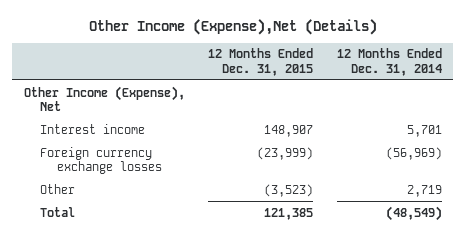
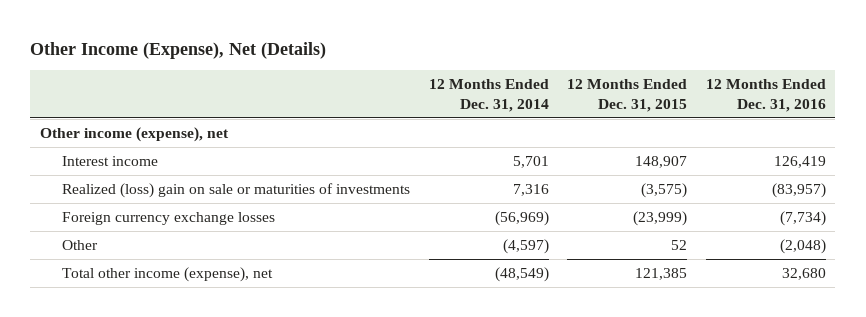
- Other Income (Expense),Net (Details)
+ Other Income (Expense), Net (Details)
- | 12 Months Ended Dec. 31, 2015 | 12 Months Ended Dec. 31, 2014
+ | 12 Months Ended Dec. 31, 2014 | 12 Months Ended Dec. 31, 2015 | 12 Months Ended Dec. 31, 2016
- Other Income (Expense), Net
+ Other income (expense), net
+ Realized (loss) gain on sale or maturities of investments | 7,316 | (3,575) | (83,957)
- Other | (3,523) | 2,719
- Total | 121,385 | (48,549)
+ Other | (4,597) | 52 | (2,048)
+ Total other income (expense), net | (48,549) | 121,385 | 32,680

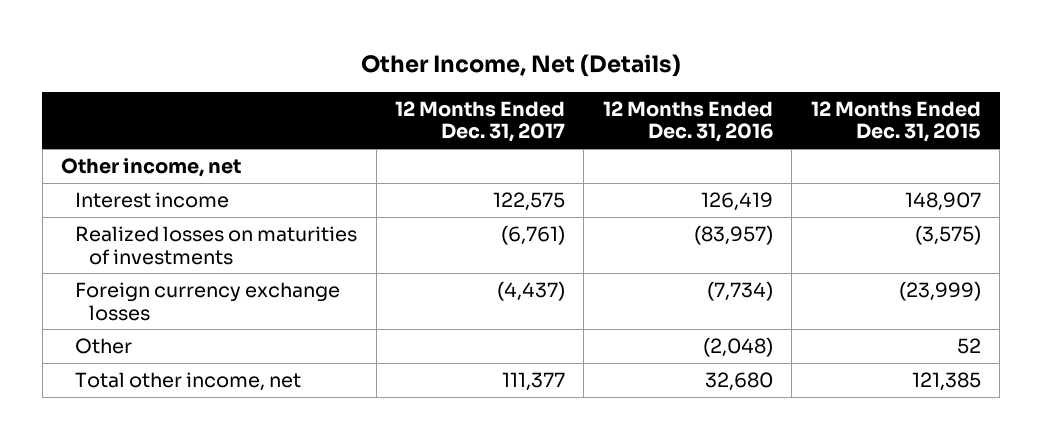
- Other Income (Expense), Net (Details)
+ Other Income, Net (Details)
- | 12 Months Ended Dec. 31, 2014 | 12 Months Ended Dec. 31, 2015 | 12 Months Ended Dec. 31, 2016
+ | 12 Months Ended Dec. 31, 2017 | 12 Months Ended Dec. 31, 2016 | 12 Months Ended Dec. 31, 2015
- Other income (expense), net
+ Other income, net
- Realized (loss) gain on sale or maturities of investments | 7,316 | (3,575) | (83,957)
+ Realized losses on maturities of investments | (6,761) | (83,957) | (3,575)
- Total other income (expense), net | (48,549) | 121,385 | 32,680
+ Total other income, net | 111,377 | 32,680 | 121,385

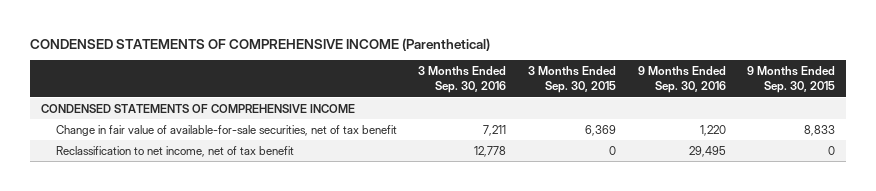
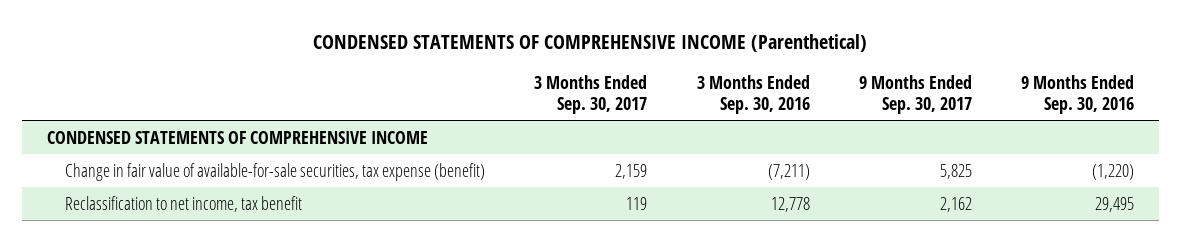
- | 3 Months Ended Sep. 30, 2016 | 3 Months Ended Sep. 30, 2015 | 9 Months Ended Sep. 30, 2016 | 9 Months Ended Sep. 30, 2015
+ | 3 Months Ended Sep. 30, 2017 | 3 Months Ended Sep. 30, 2016 | 9 Months Ended Sep. 30, 2017 | 9 Months Ended Sep. 30, 2016
- Change in fair value of available-for-sale securities, net of tax benefit | 7,211 | 6,369 | 1,220 | 8,833
- Reclassification to net income, net of tax benefit | 12,778 | 0 | 29,495 | 0
+ Change in fair value of available-for-sale securities, tax expense (benefit) | 2,159 | (7,211) | 5,825 | (1,220)
+ Reclassification to net income, tax benefit | 119 | 12,778 | 2,162 | 29,495

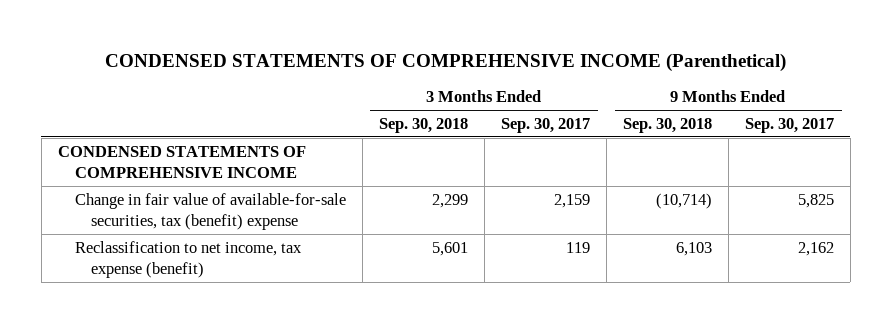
- | 3 Months Ended Sep. 30, 2017 | 3 Months Ended Sep. 30, 2016 | 9 Months Ended Sep. 30, 2017 | 9 Months Ended Sep. 30, 2016
+ | 3 Months Ended Sep. 30, 2018 | 3 Months Ended Sep. 30, 2017 | 9 Months Ended Sep. 30, 2018 | 9 Months Ended Sep. 30, 2017
- Change in fair value of available-for-sale securities, tax expense (benefit) | 2,159 | (7,211) | 5,825 | (1,220)
- Reclassification to net income, tax benefit | 119 | 12,778 | 2,162 | 29,495
+ Change in fair value of available-for-sale securities, tax (benefit) expense | 2,299 | 2,159 | (10,714) | 5,825
+ Reclassification to net income, tax expense (benefit) | 5,601 | 119 | 6,103 | 2,162

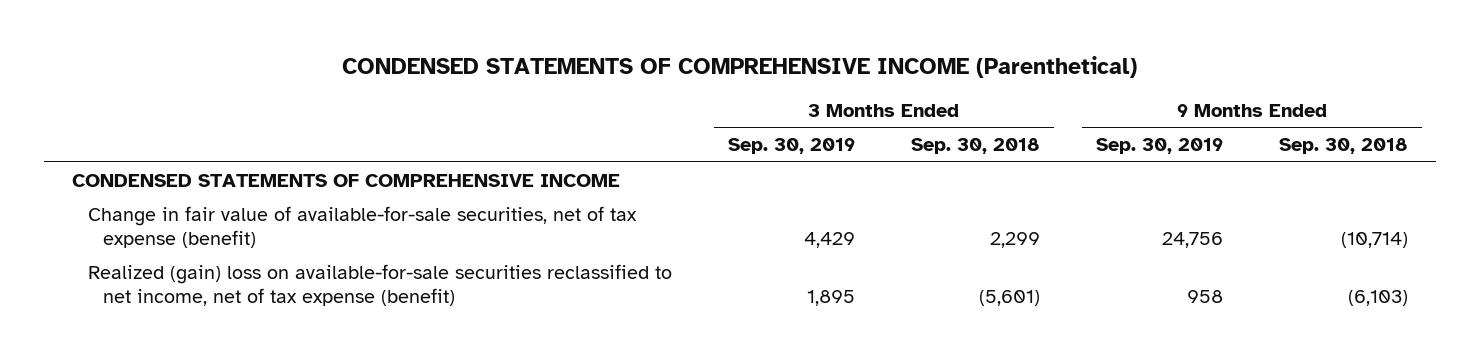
- | 3 Months Ended Sep. 30, 2018 | 3 Months Ended Sep. 30, 2017 | 9 Months Ended Sep. 30, 2018 | 9 Months Ended Sep. 30, 2017
+ | 3 Months Ended Sep. 30, 2019 | 3 Months Ended Sep. 30, 2018 | 9 Months Ended Sep. 30, 2019 | 9 Months Ended Sep. 30, 2018
- Change in fair value of available-for-sale securities, tax (benefit) expense | 2,299 | 2,159 | (10,714) | 5,825
- Reclassification to net income, tax expense (benefit) | 5,601 | 119 | 6,103 | 2,162
+ Change in fair value of available-for-sale securities, net of tax expense (benefit) | 4,429 | 2,299 | 24,756 | (10,714)
+ Realized (gain) loss on available-for-sale securities reclassified to net income, net of tax expense (benefit) | 1,895 | (5,601) | 958 | (6,103)

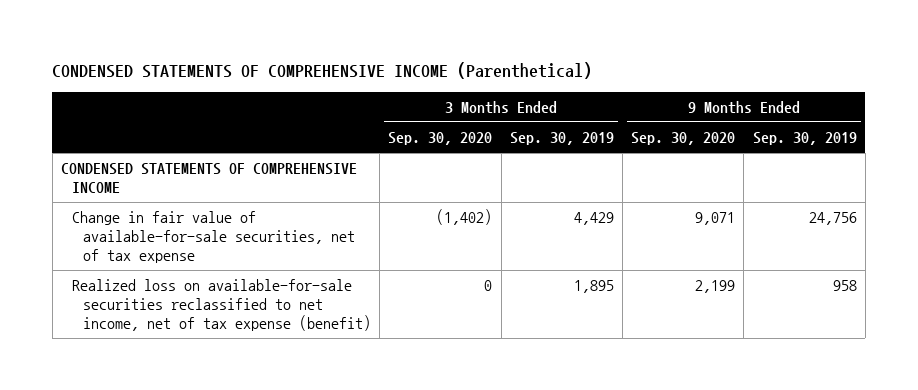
- | 3 Months Ended Sep. 30, 2019 | 3 Months Ended Sep. 30, 2018 | 9 Months Ended Sep. 30, 2019 | 9 Months Ended Sep. 30, 2018
+ | 3 Months Ended Sep. 30, 2020 | 3 Months Ended Sep. 30, 2019 | 9 Months Ended Sep. 30, 2020 | 9 Months Ended Sep. 30, 2019
- Change in fair value of available-for-sale securities, net of tax expense (benefit) | 4,429 | 2,299 | 24,756 | (10,714)
- Realized (gain) loss on available-for-sale securities reclassified to net income, net of tax expense (benefit) | 1,895 | (5,601) | 958 | (6,103)
+ Change in fair value of available-for-sale securities, net of tax expense | (1,402) | 4,429 | 9,071 | 24,756
+ Realized loss on available-for-sale securities reclassified to net income, net of tax expense (benefit) | 0 | 1,895 | 2,199 | 958

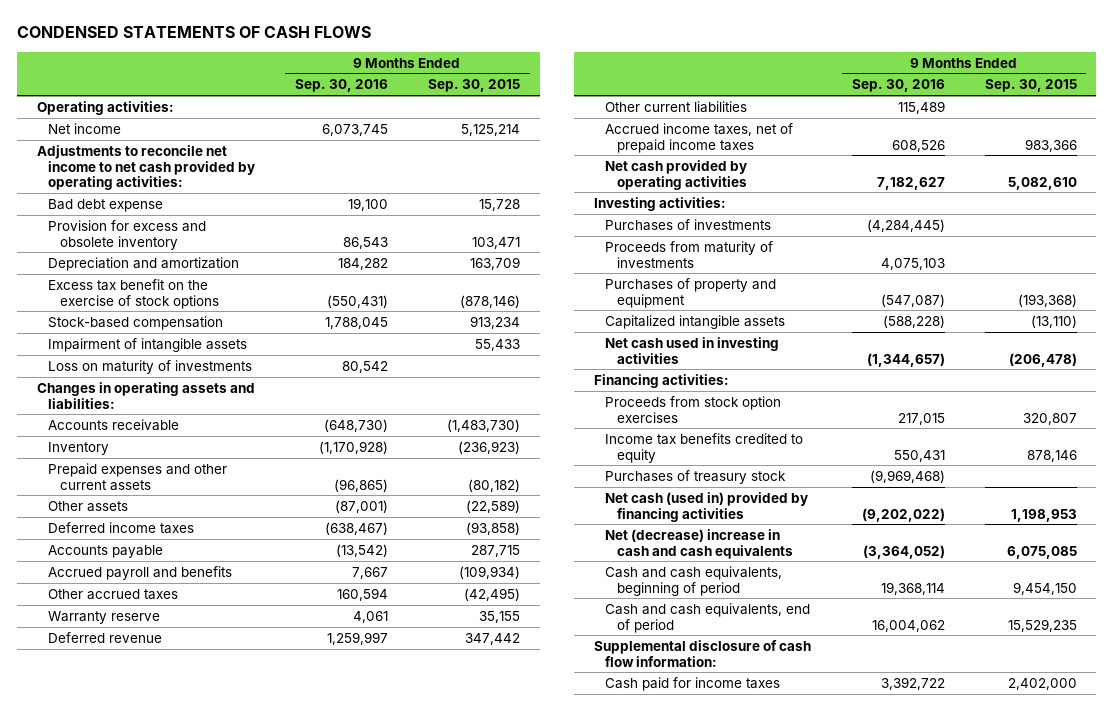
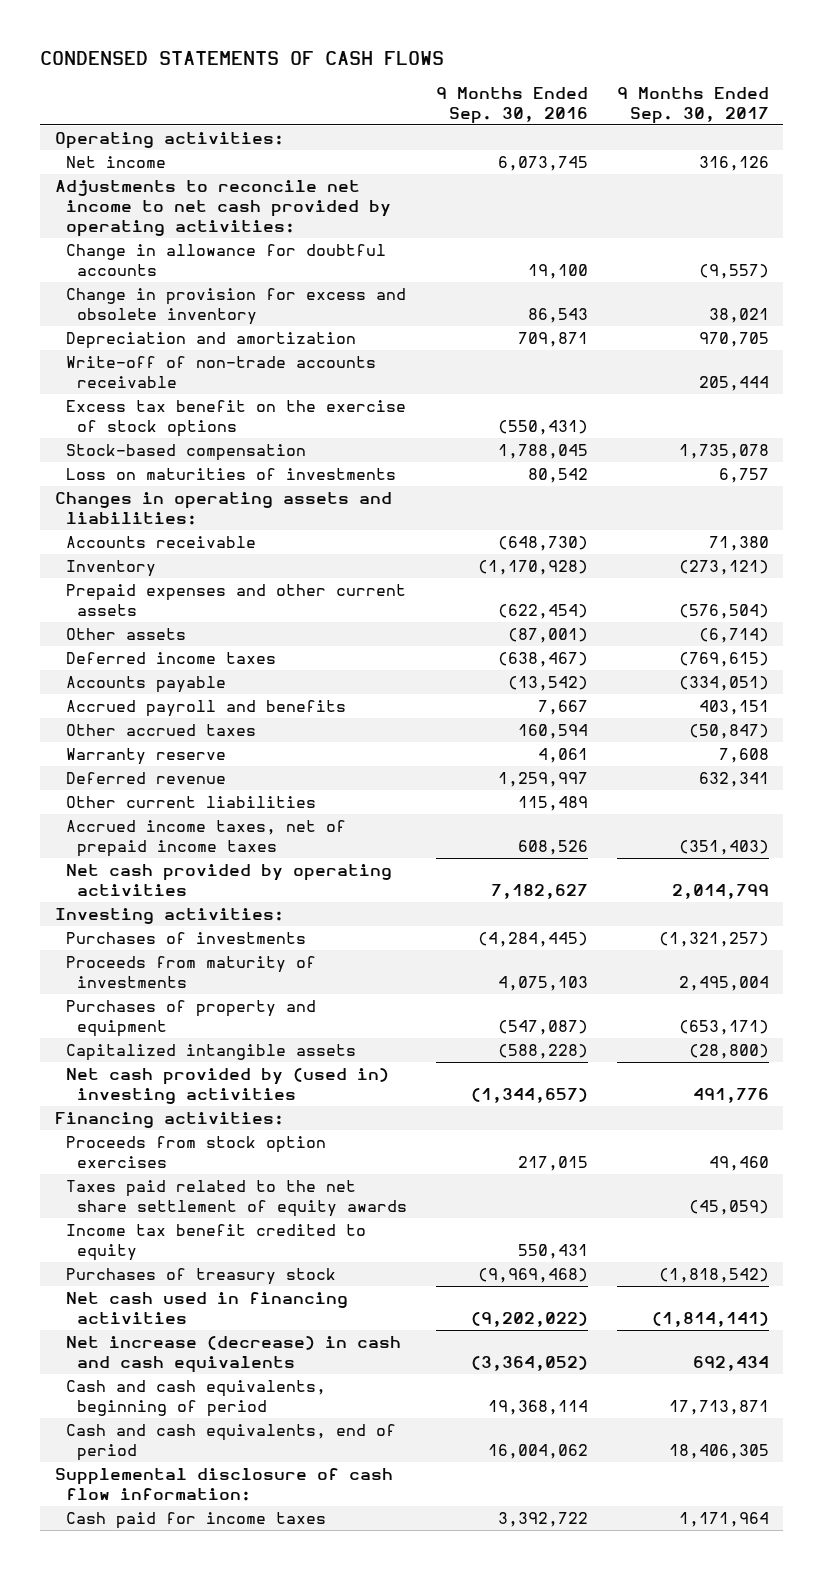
- | 9 Months Ended Sep. 30, 2016 | 9 Months Ended Sep. 30, 2015
+ | 9 Months Ended Sep. 30, 2016 | 9 Months Ended Sep. 30, 2017
- Bad debt expense | 19,100 | 15,728
- Provision for excess and obsolete inventory | 86,543 | 103,471
- Depreciation and amortization | 184,282 | 163,709
+ Change in allowance for doubtful accounts | 19,100 | (9,557)
+ Change in provision for excess and obsolete inventory | 86,543 | 38,021
+ Depreciation and amortization | 709,871 | 970,705
+ Write-off of non-trade accounts receivable | | 205,444
- Impairment of intangible assets | | 55,433
- Loss on maturity of investments | 80,542 |
+ Loss on maturities of investments | 80,542 | 6,757
- Prepaid expenses and other current assets | (96,865) | (80,182)
+ Prepaid expenses and other current assets | (622,454) | (576,504)
- Net cash used in investing activities | (1,344,657) | (206,478)
+ Net cash provided by (used in) investing activities | (1,344,657) | 491,776
- Income tax benefits credited to equity | 550,431 | 878,146
+ Taxes paid related to the net share settlement of equity awards | | (45,059)
+ Income tax benefit credited to equity | 550,431 |
- Net cash (used in) provided by financing activities | (9,202,022) | 1,198,953
- Net (decrease) increase in cash and cash equivalents | (3,364,052) | 6,075,085
+ Net cash used in financing activities | (9,202,022) | (1,814,141)
+ Net increase (decrease) in cash and cash equivalents | (3,364,052) | 692,434

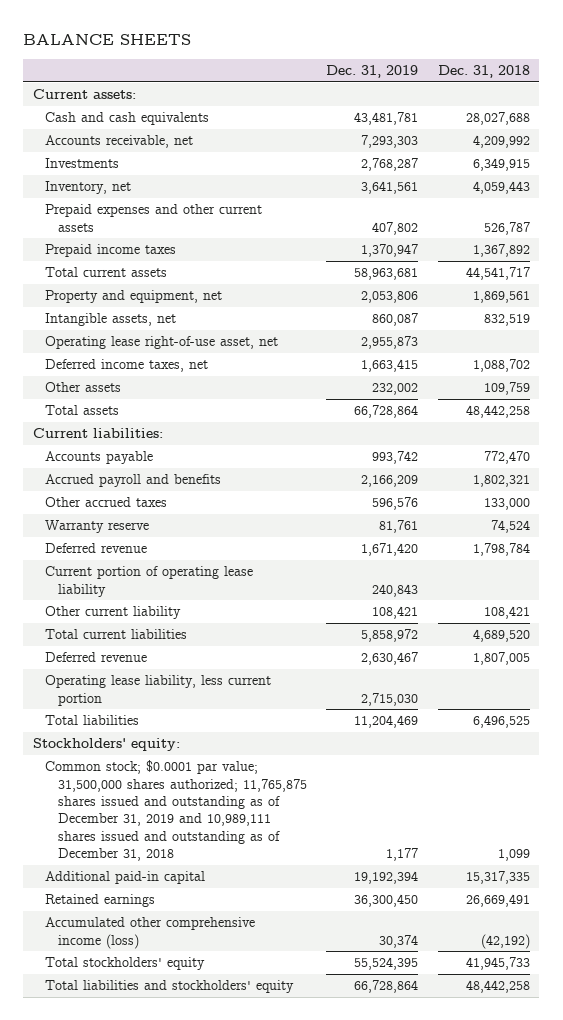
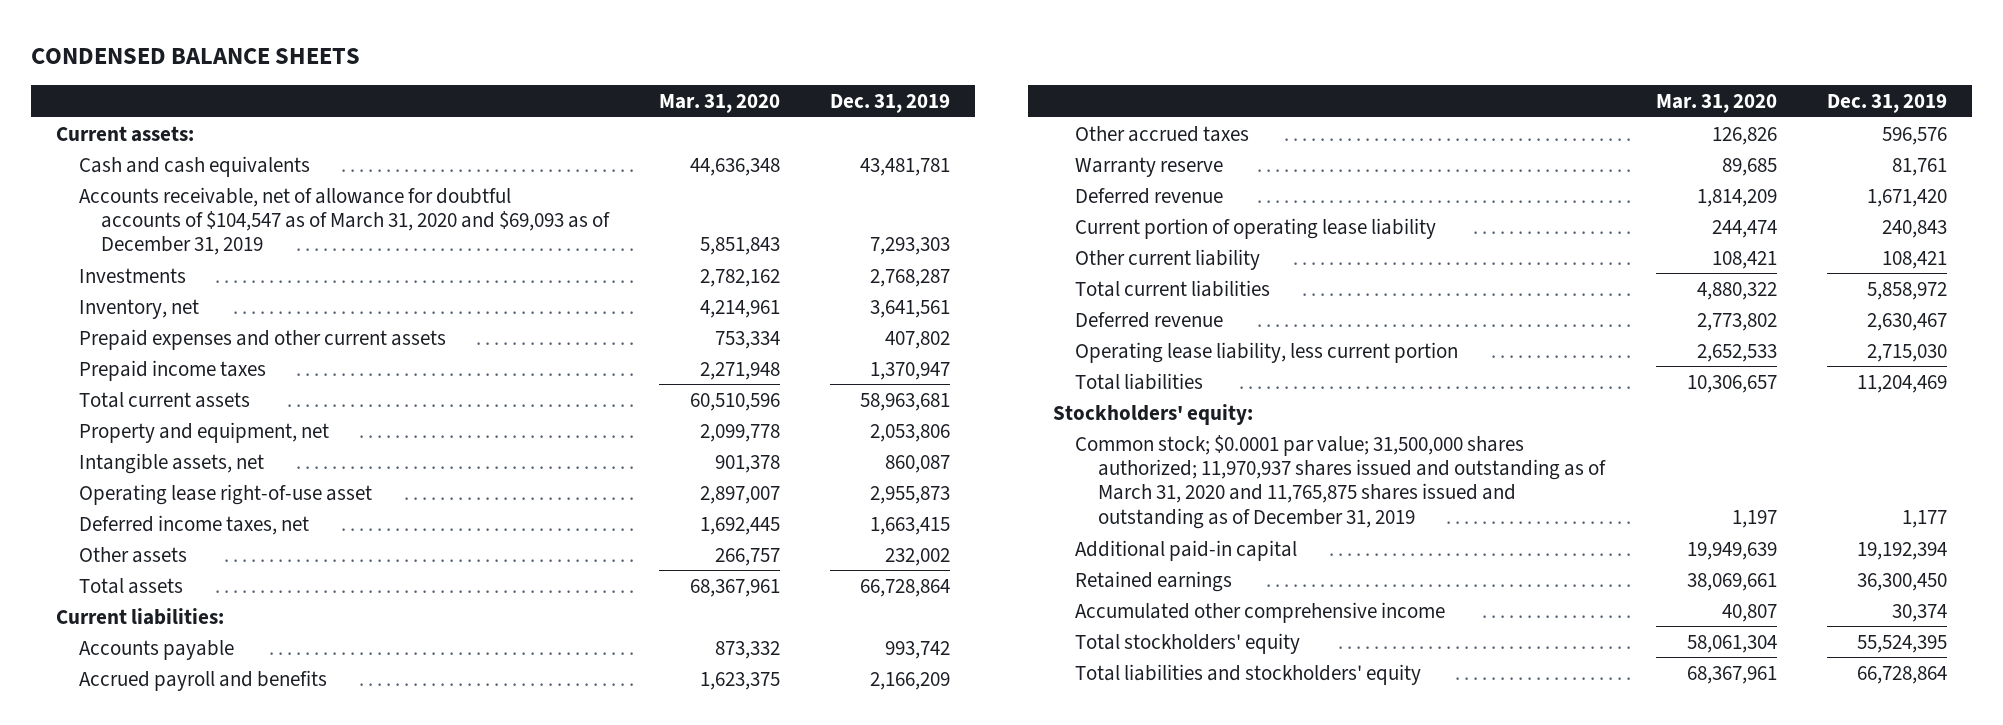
- BALANCE SHEETS
+ CONDENSED BALANCE SHEETS
- | Dec. 31, 2019 | Dec. 31, 2018
+ | Mar. 31, 2020 | Dec. 31, 2019
- Accounts receivable, net | 7,293,303 | 4,209,992
+ Accounts receivable, net of allowance for doubtful accounts of $104,547 as of March 31, 2020 and $69,093 as of December 31, 2019 | 5,851,843 | 7,293,303
- Operating lease right-of-use asset, net | 2,955,873 |
+ Operating lease right-of-use asset | 2,897,007 | 2,955,873
- Common stock; $0.0001 par value; 31,500,000 shares authorized; 11,765,875 shares issued and outstanding as of December 31, 2019 and 10,989,111 shares issued and outstanding as of December 31, 2018 | 1,177 | 1,099
+ Common stock; $0.0001 par value; 31,500,000 shares authorized; 11,970,937 shares issued and outstanding as of March 31, 2020 and 11,765,875 shares issued and outstanding as of December 31, 2019 | 1,197 | 1,177
- Accumulated other comprehensive income (loss) | 30,374 | (42,192)
+ Accumulated other comprehensive income | 40,807 | 30,374

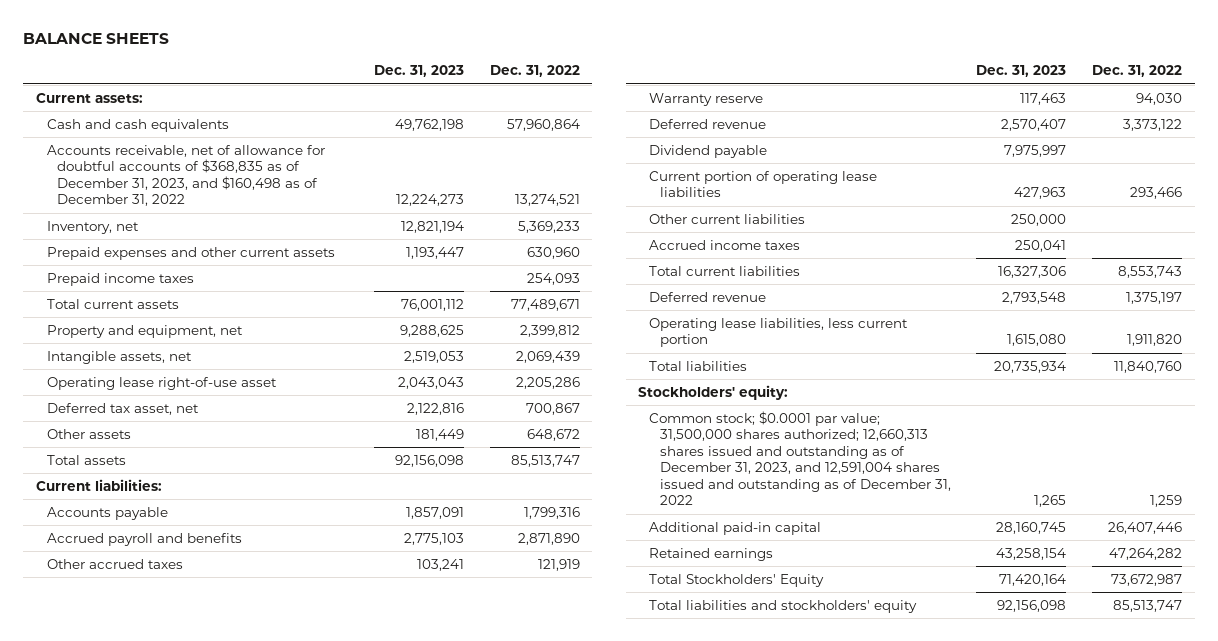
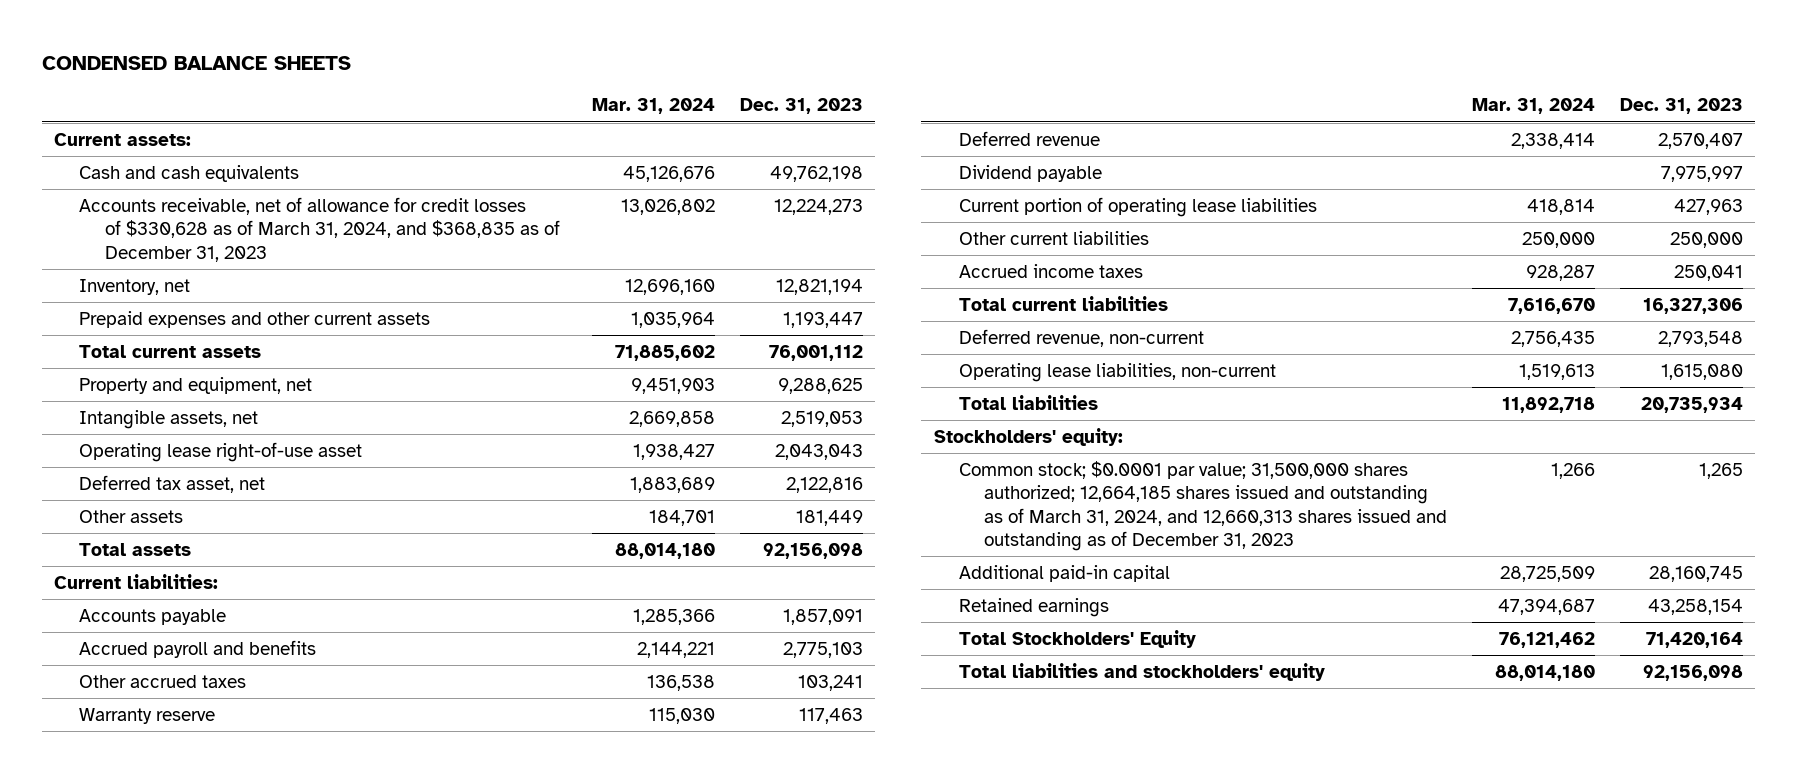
- BALANCE SHEETS
+ CONDENSED BALANCE SHEETS
- | Dec. 31, 2023 | Dec. 31, 2022
+ | Mar. 31, 2024 | Dec. 31, 2023
- Accounts receivable, net of allowance for doubtful accounts of $368,835 as of December 31, 2023, and $160,498 as of December 31, 2022 | 12,224,273 | 13,274,521
+ Accounts receivable, net of allowance for credit losses of $330,628 as of March 31, 2024, and $368,835 as of December 31, 2023 | 13,026,802 | 12,224,273
- Prepaid income taxes | | 254,093
- Deferred revenue | 2,793,548 | 1,375,197
- Operating lease liabilities, less current portion | 1,615,080 | 1,911,820
+ Deferred revenue, non-current | 2,756,435 | 2,793,548
+ Operating lease liabilities, non-current | 1,519,613 | 1,615,080
- Common stock; $0.0001 par value; 31,500,000 shares authorized; 12,660,313 shares issued and outstanding as of December 31, 2023, and 12,591,004 shares issued and outstanding as of December 31, 2022 | 1,265 | 1,259
+ Common stock; $0.0001 par value; 31,500,000 shares authorized; 12,664,185 shares issued and outstanding as of March 31, 2024, and 12,660,313 shares issued and outstanding as of December 31, 2023 | 1,266 | 1,265

